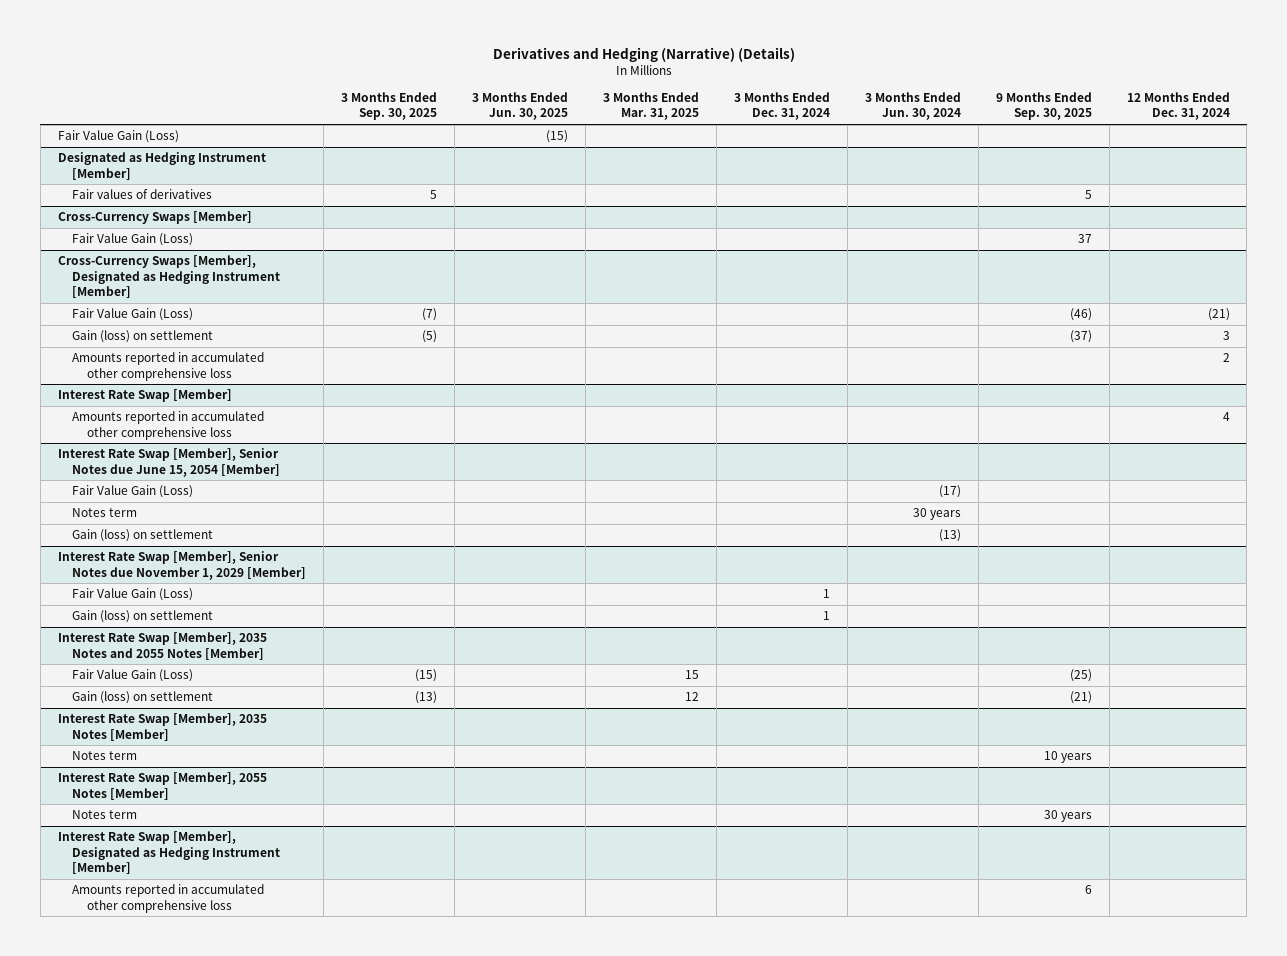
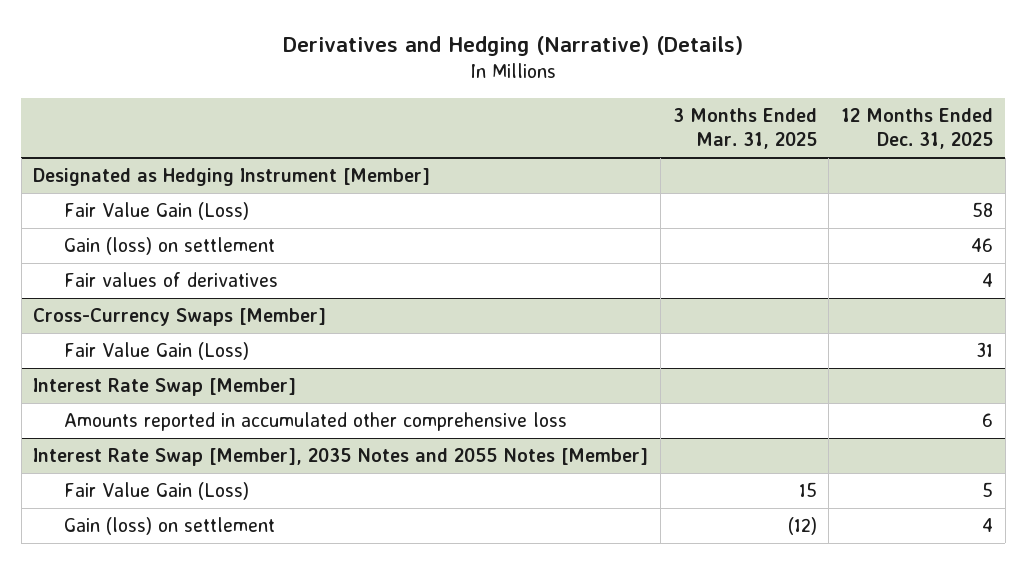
- | 3 Months Ended Sep. 30, 2025 | 3 Months Ended Jun. 30, 2025 | 3 Months Ended Mar. 31, 2025 | 3 Months Ended Dec. 31, 2024 | 3 Months Ended Jun. 30, 2024 | 9 Months Ended Sep. 30, 2025 | 12 Months Ended Dec. 31, 2024
+ | 3 Months Ended Mar. 31, 2025 | 12 Months Ended Dec. 31, 2025
- Fair Value Gain (Loss) | | (15) | | | | |
@ Designated as Hedging Instrument [Member]
+ Fair Value Gain (Loss) | | 58
+ Gain (loss) on settlement | | 46
- Cross-Currency Swaps [Member], Designated as Hedging Instrument [Member]
- Fair Value Gain (Loss) | (7) | | | | | (46) | (21)
- Gain (loss) on settlement | (5) | | | | | (37) | 3
- Amounts reported in accumulated other comprehensive loss | | | | | | | 2
- Interest Rate Swap [Member], Senior Notes due June 15, 2054 [Member]
- Fair Value Gain (Loss) | | | | | (17) | |
- Notes term | | | | | 30 years | |
- Gain (loss) on settlement | | | | | (13) | |
- Interest Rate Swap [Member], Senior Notes due November 1, 2029 [Member]
- Fair Value Gain (Loss) | | | | 1 | | |
- Gain (loss) on settlement | | | | 1 | | |
@ Interest Rate Swap [Member], 2035 Notes and 2055 Notes [Member]
- Gain (loss) on settlement | (13) | | 12 | | | (21) |
- Interest Rate Swap [Member], 2035 Notes [Member]
- Notes term | | | | | | 10 years |
- Interest Rate Swap [Member], 2055 Notes [Member]
- Notes term | | | | | | 30 years |
- Interest Rate Swap [Member], Designated as Hedging Instrument [Member]
- Amounts reported in accumulated other comprehensive loss | | | | | | 6 |
@ Interest Rate Swap [Member], 2035 Notes and 2055 Notes [Member]
+ Gain (loss) on settlement | (12) | 4

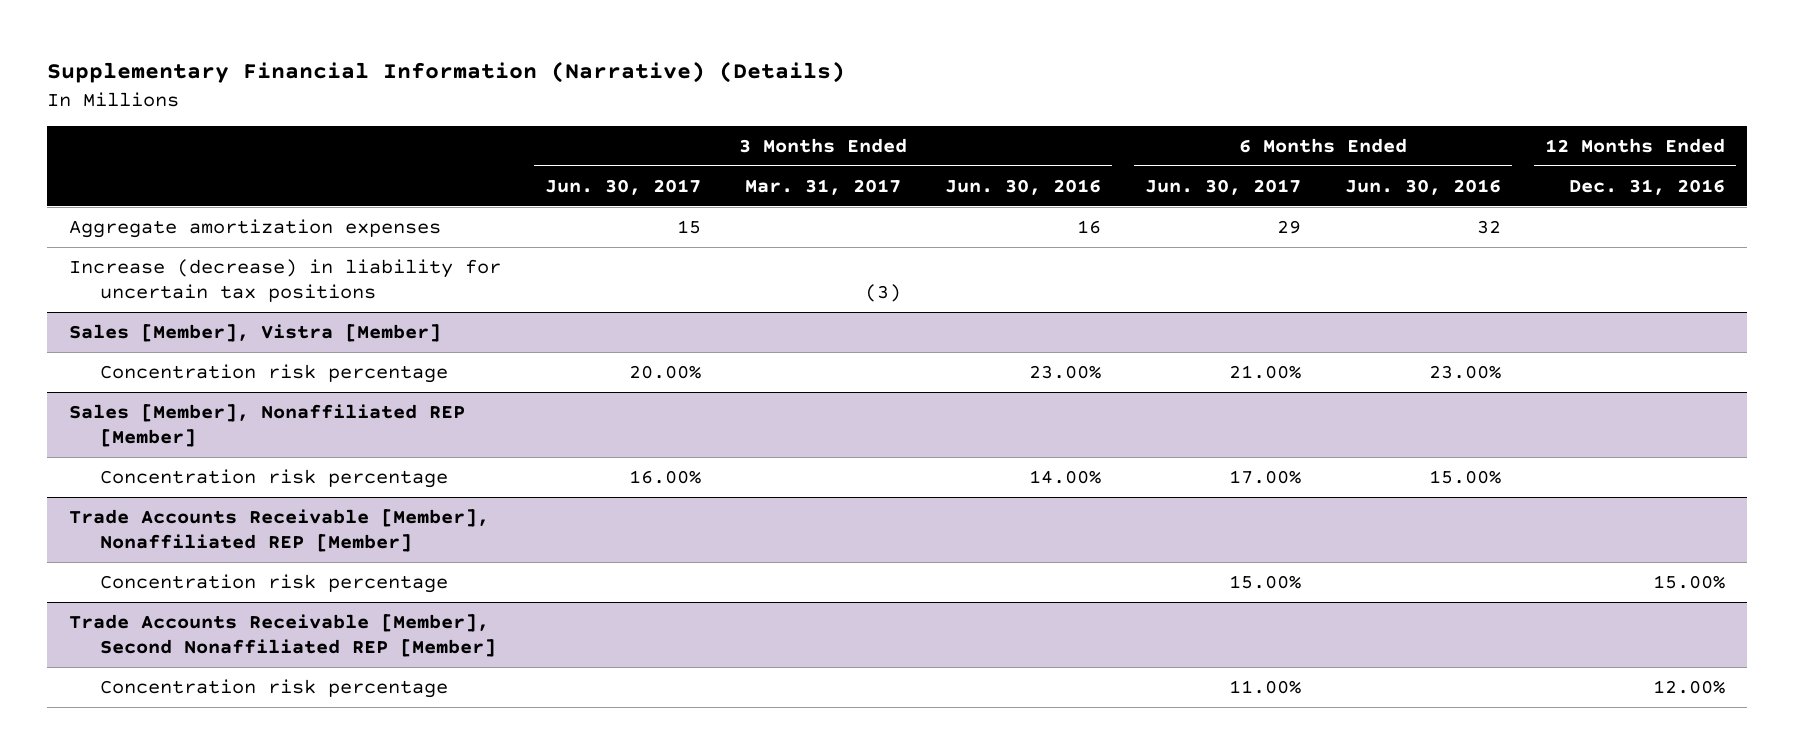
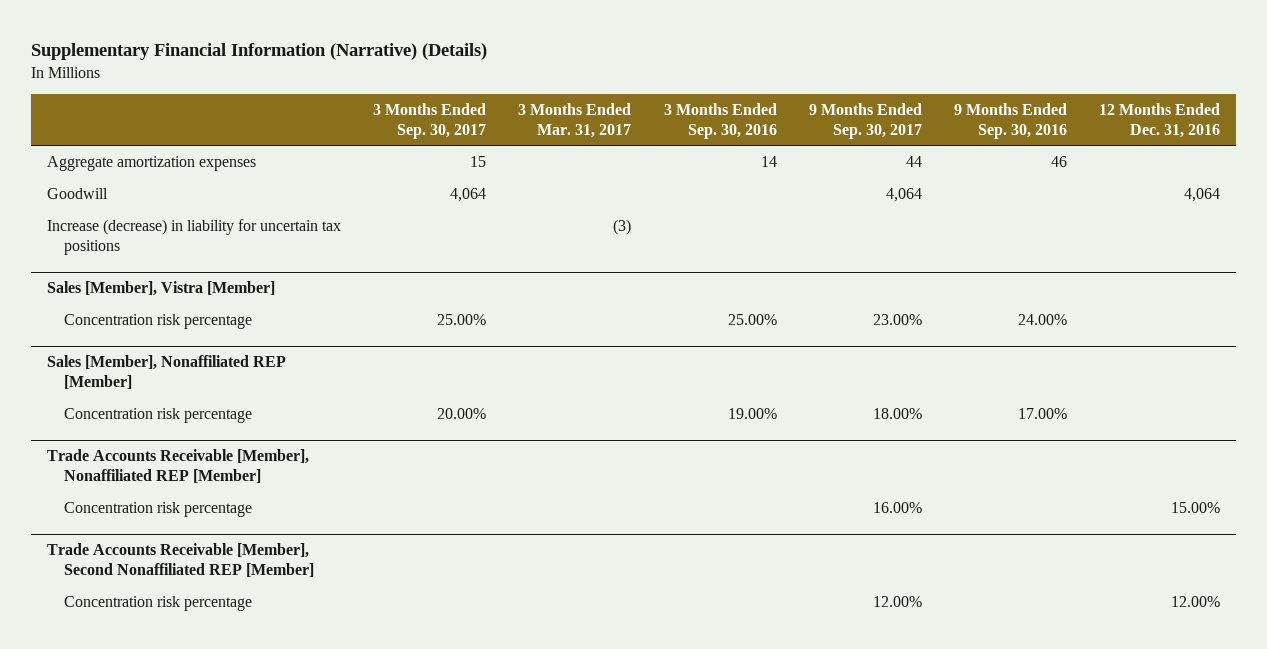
- | 3 Months Ended Jun. 30, 2017 | 3 Months Ended Mar. 31, 2017 | 3 Months Ended Jun. 30, 2016 | 6 Months Ended Jun. 30, 2017 | 6 Months Ended Jun. 30, 2016 | 12 Months Ended Dec. 31, 2016
+ | 3 Months Ended Sep. 30, 2017 | 3 Months Ended Mar. 31, 2017 | 3 Months Ended Sep. 30, 2016 | 9 Months Ended Sep. 30, 2017 | 9 Months Ended Sep. 30, 2016 | 12 Months Ended Dec. 31, 2016
+ Goodwill | 4,064 | | | 4,064 | | 4,064

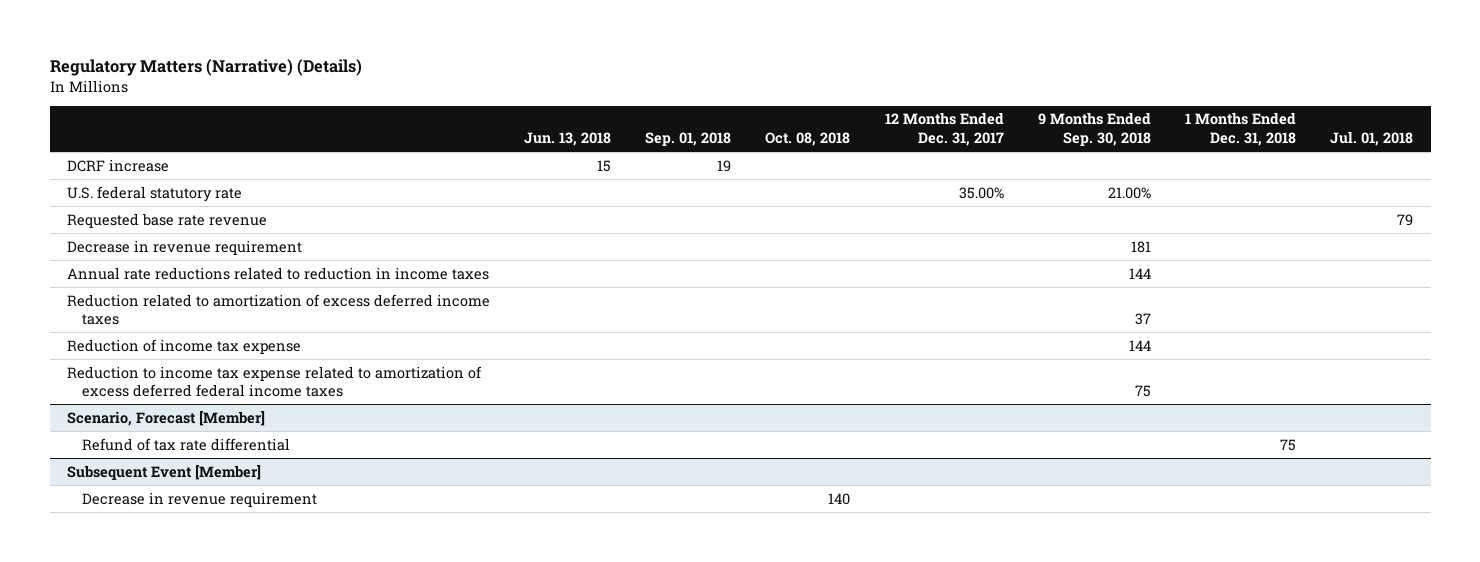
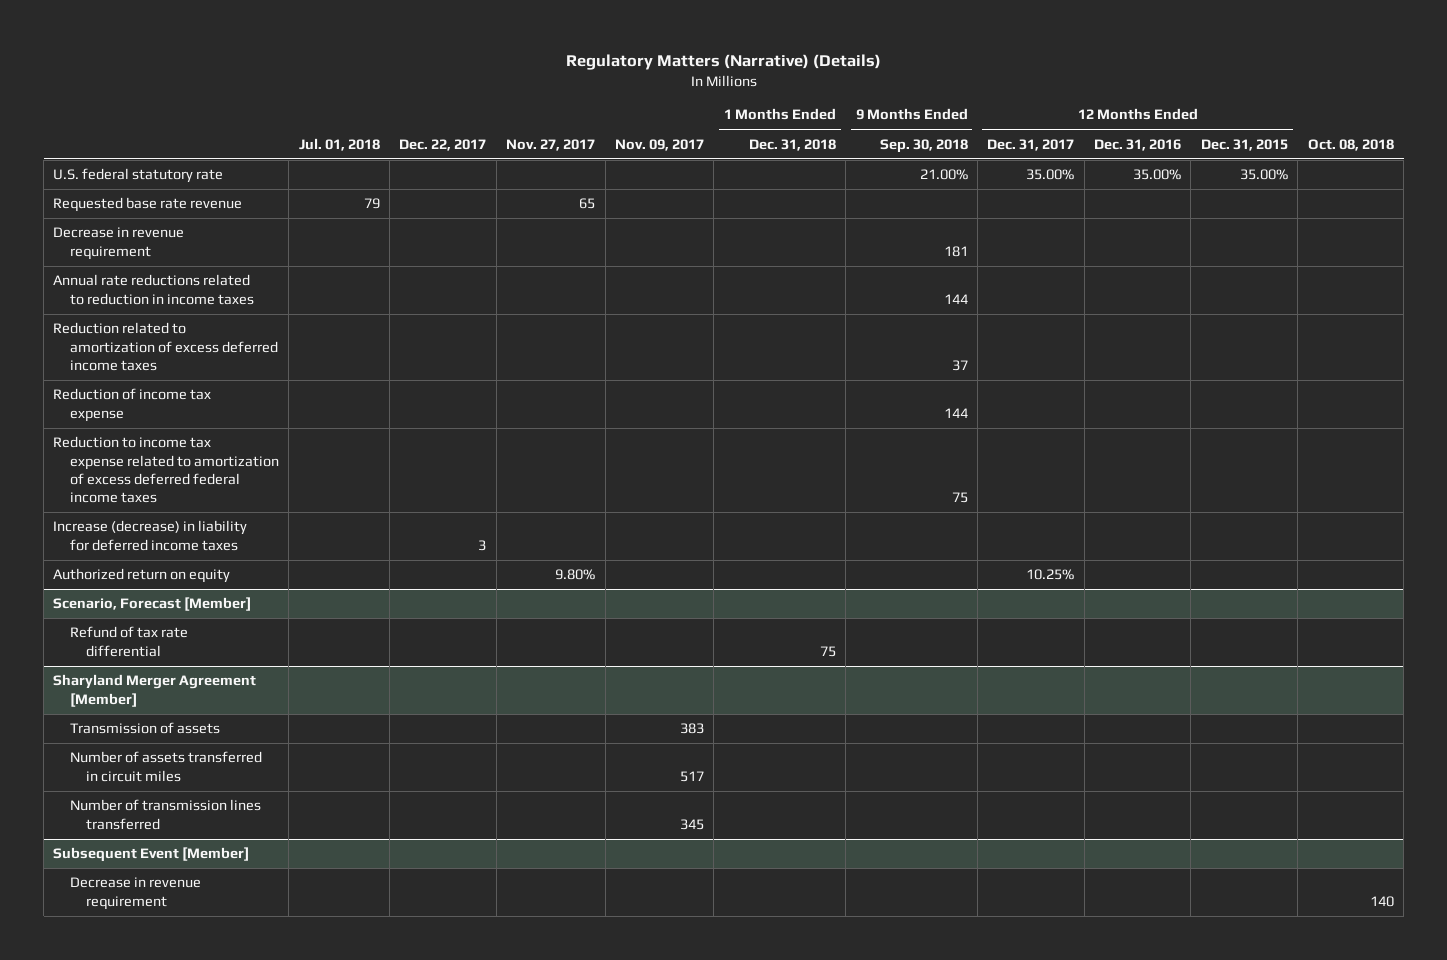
- | Jun. 13, 2018 | Sep. 01, 2018 | Oct. 08, 2018 | 12 Months Ended Dec. 31, 2017 | 9 Months Ended Sep. 30, 2018 | 1 Months Ended Dec. 31, 2018 | Jul. 01, 2018
+ | Jul. 01, 2018 | Dec. 22, 2017 | Nov. 27, 2017 | Nov. 09, 2017 | 1 Months Ended Dec. 31, 2018 | 9 Months Ended Sep. 30, 2018 | 12 Months Ended Dec. 31, 2017 | 12 Months Ended Dec. 31, 2016 | 12 Months Ended Dec. 31, 2015 | Oct. 08, 2018
- DCRF increase | 15 | 19 | | | | |
+ Increase (decrease) in liability for deferred income taxes | | 3 | | | | | | | |
+ Authorized return on equity | | | 9.80% | | | | 10.25% | | |
+ Sharyland Merger Agreement [Member]
+ Transmission of assets | | | | 383 | | | | | |
+ Number of assets transferred in circuit miles | | | | 517 | | | | | |
+ Number of transmission lines transferred | | | | 345 | | | | | |

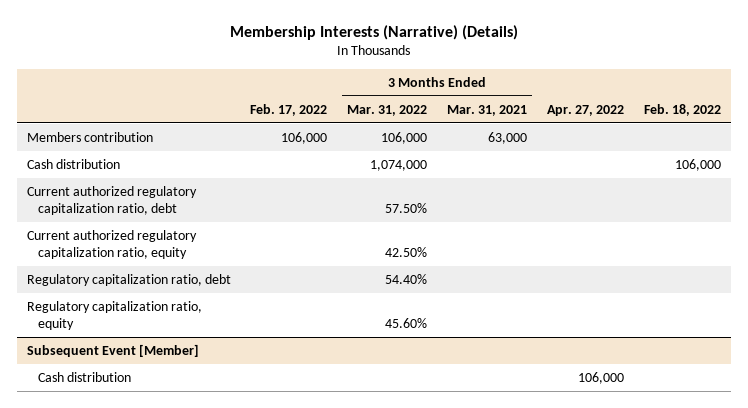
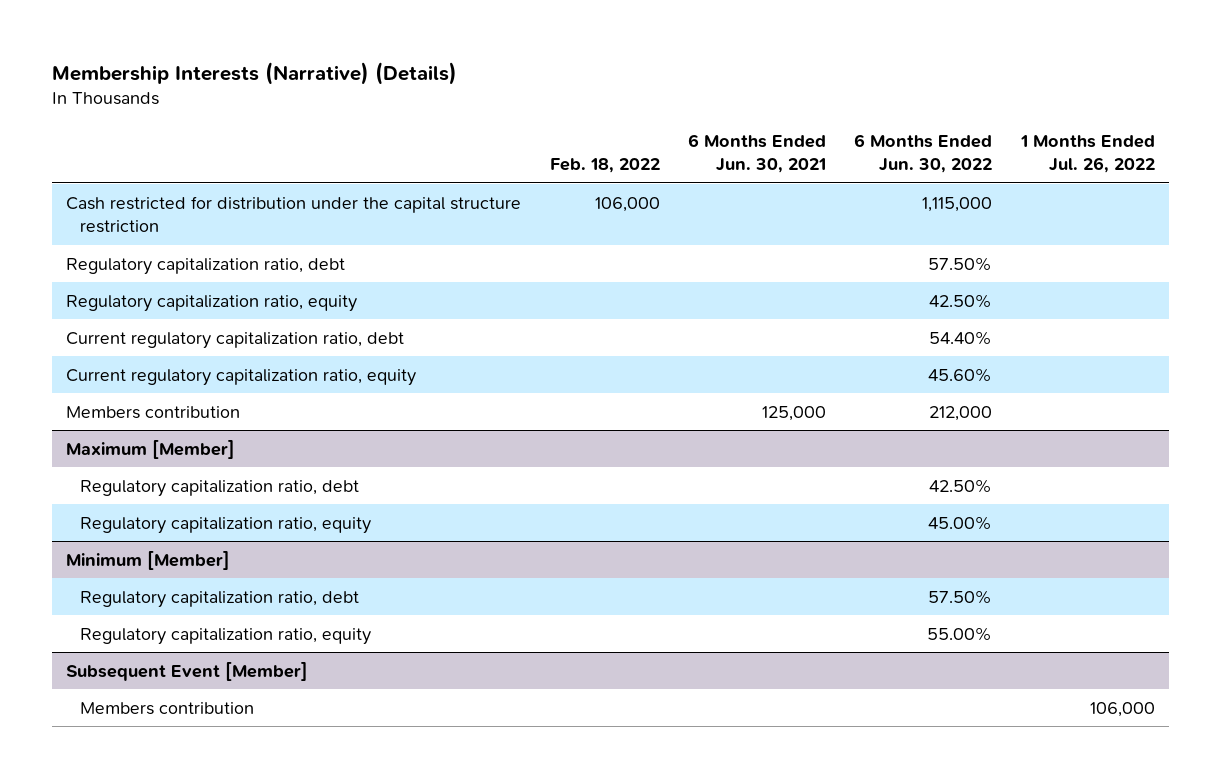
- | Feb. 17, 2022 | 3 Months Ended Mar. 31, 2022 | 3 Months Ended Mar. 31, 2021 | Apr. 27, 2022 | Feb. 18, 2022
+ | Feb. 18, 2022 | 6 Months Ended Jun. 30, 2021 | 6 Months Ended Jun. 30, 2022 | 1 Months Ended Jul. 26, 2022
- Cash distribution | | 1,074,000 | | | 106,000
- Current authorized regulatory capitalization ratio, debt | | 57.50% | | |
- Current authorized regulatory capitalization ratio, equity | | 42.50% | | |
+ Cash restricted for distribution under the capital structure restriction | 106,000 | | 1,115,000 |
+ Current regulatory capitalization ratio, debt | | | 54.40% |
+ Current regulatory capitalization ratio, equity | | | 45.60% |
moved down: Members contribution | | 125,000 | 212,000 |
+ Maximum [Member]
+ Regulatory capitalization ratio, debt | | | 42.50% |
+ Regulatory capitalization ratio, equity | | | 45.00% |
+ Minimum [Member]
+ Regulatory capitalization ratio, debt | | | 57.50% |
+ Regulatory capitalization ratio, equity | | | 55.00% |
@ Subsequent Event [Member]
- Cash distribution | | | | 106,000 |
+ Members contribution | | | | 106,000

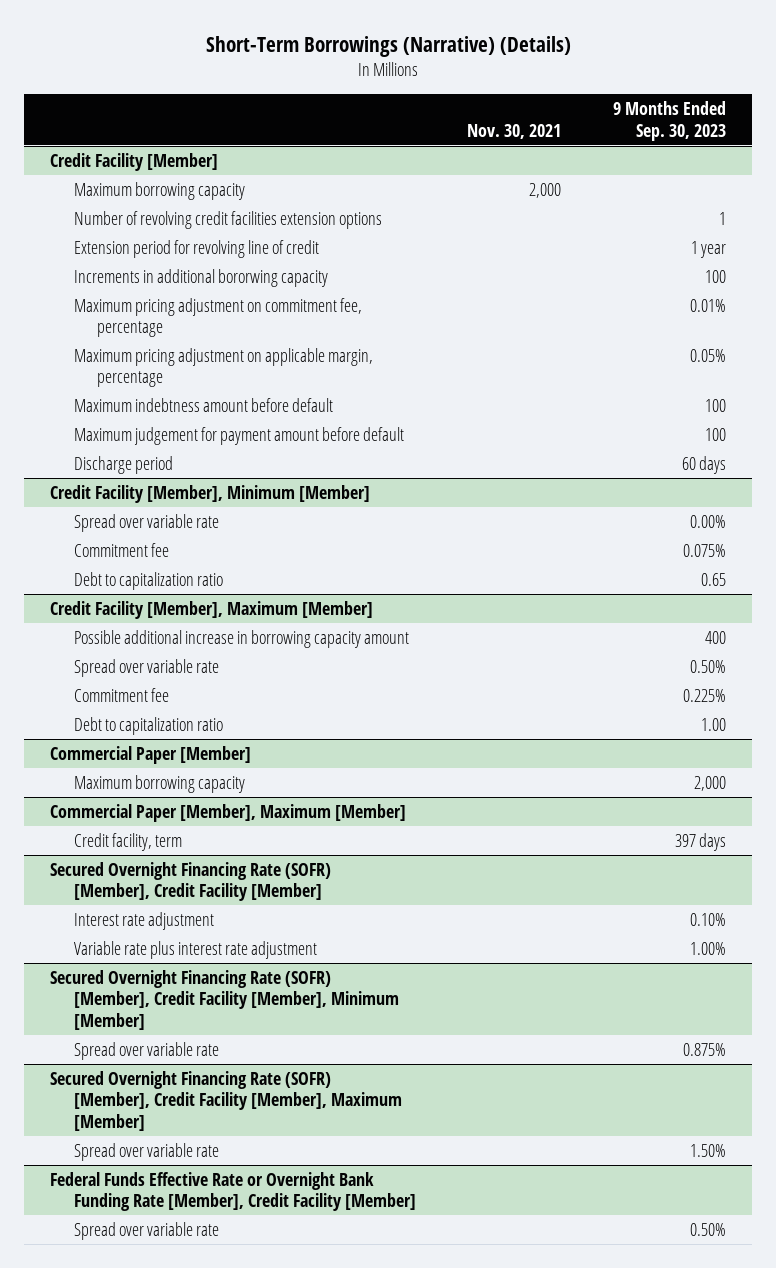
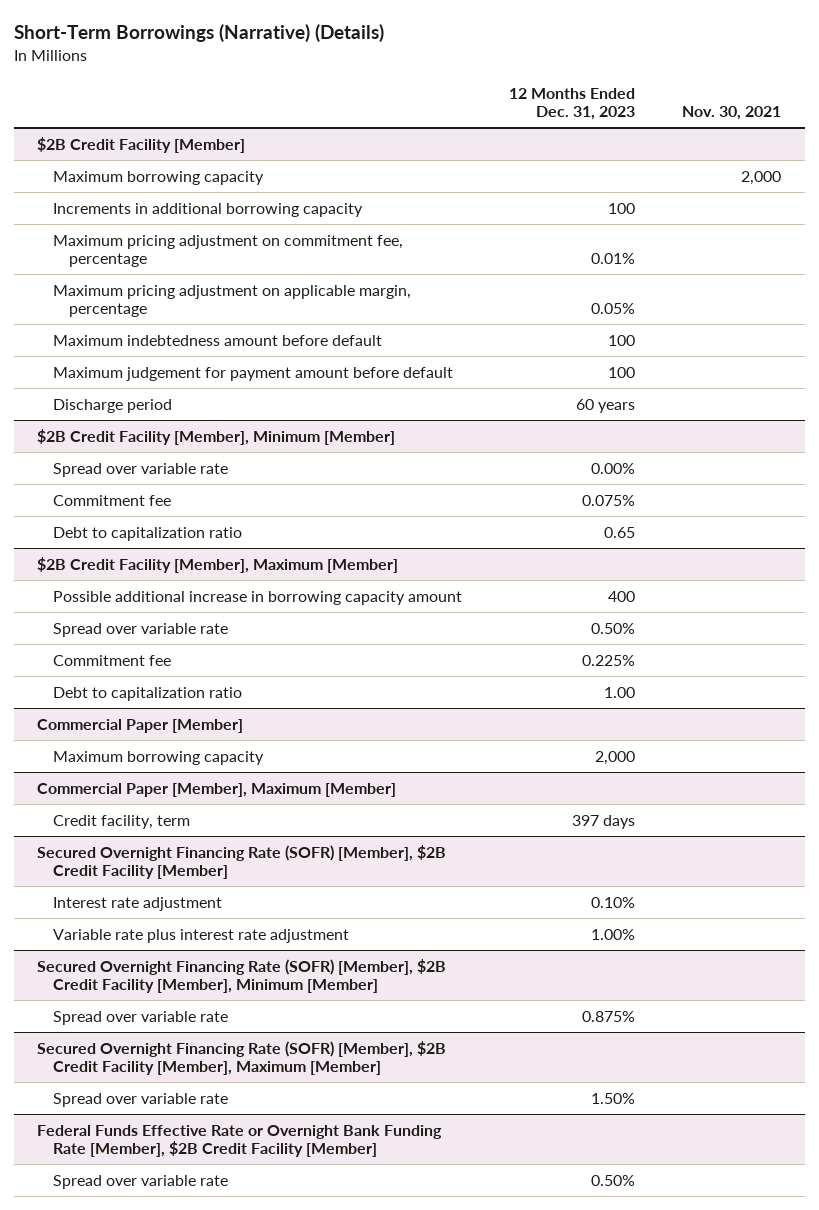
- | Nov. 30, 2021 | 9 Months Ended Sep. 30, 2023
+ | 12 Months Ended Dec. 31, 2023 | Nov. 30, 2021
- Credit Facility [Member]
+ $2B Credit Facility [Member]
- Number of revolving credit facilities extension options | | 1
- Extension period for revolving line of credit | | 1 year
- Increments in additional bororwing capacity | | 100
+ Increments in additional borrowing capacity | 100 |
- Maximum indebtness amount before default | | 100
+ Maximum indebtedness amount before default | 100 |
- Credit Facility [Member], Minimum [Member]
+ $2B Credit Facility [Member], Minimum [Member]
- Credit Facility [Member], Maximum [Member]
+ $2B Credit Facility [Member], Maximum [Member]
- Secured Overnight Financing Rate (SOFR) [Member], Credit Facility [Member]
+ Secured Overnight Financing Rate (SOFR) [Member], $2B Credit Facility [Member]
- Secured Overnight Financing Rate (SOFR) [Member], Credit Facility [Member], Minimum [Member]
+ Secured Overnight Financing Rate (SOFR) [Member], $2B Credit Facility [Member], Minimum [Member]
- Secured Overnight Financing Rate (SOFR) [Member], Credit Facility [Member], Maximum [Member]
+ Secured Overnight Financing Rate (SOFR) [Member], $2B Credit Facility [Member], Maximum [Member]
- Federal Funds Effective Rate or Overnight Bank Funding Rate [Member], Credit Facility [Member]
+ Federal Funds Effective Rate or Overnight Bank Funding Rate [Member], $2B Credit Facility [Member]

